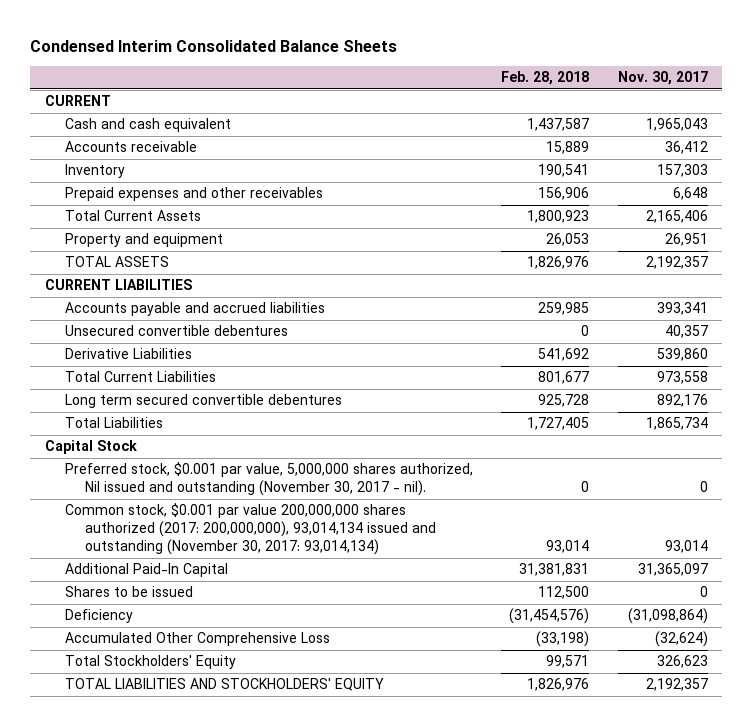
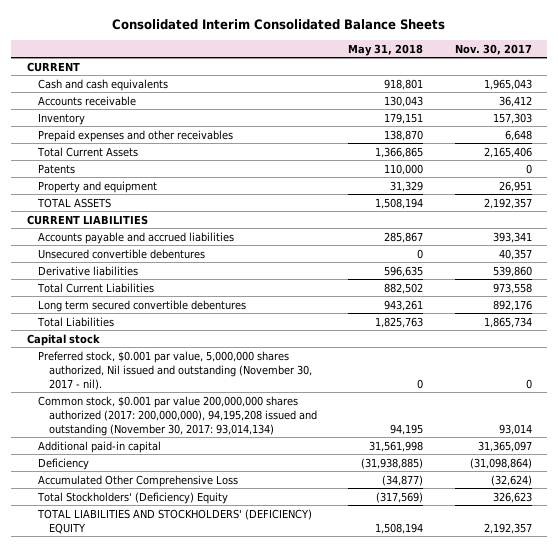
- Condensed Interim Consolidated Balance Sheets
+ Consolidated Interim Consolidated Balance Sheets
- | Feb. 28, 2018 | Nov. 30, 2017
+ | May 31, 2018 | Nov. 30, 2017
- Cash and cash equivalent | 1,437,587 | 1,965,043
+ Cash and cash equivalents | 918,801 | 1,965,043
+ Patents | 110,000 | 0
- Derivative Liabilities | 541,692 | 539,860
+ Derivative liabilities | 596,635 | 539,860
- Capital Stock
+ Capital stock
- Common stock, $0.001 par value 200,000,000 shares authorized (2017: 200,000,000), 93,014,134 issued and outstanding (November 30, 2017: 93,014,134) | 93,014 | 93,014
- Additional Paid-In Capital | 31,381,831 | 31,365,097
- Shares to be issued | 112,500 | 0
+ Common stock, $0.001 par value 200,000,000 shares authorized (2017: 200,000,000), 94,195,208 issued and outstanding (November 30, 2017: 93,014,134) | 94,195 | 93,014
+ Additional paid-in capital | 31,561,998 | 31,365,097
- Total Stockholders' Equity | 99,571 | 326,623
- TOTAL LIABILITIES AND STOCKHOLDERS' EQUITY | 1,826,976 | 2,192,357
+ Total Stockholders' (Deficiency) Equity | (317,569) | 326,623
+ TOTAL LIABILITIES AND STOCKHOLDERS' (DEFICIENCY) EQUITY | 1,508,194 | 2,192,357

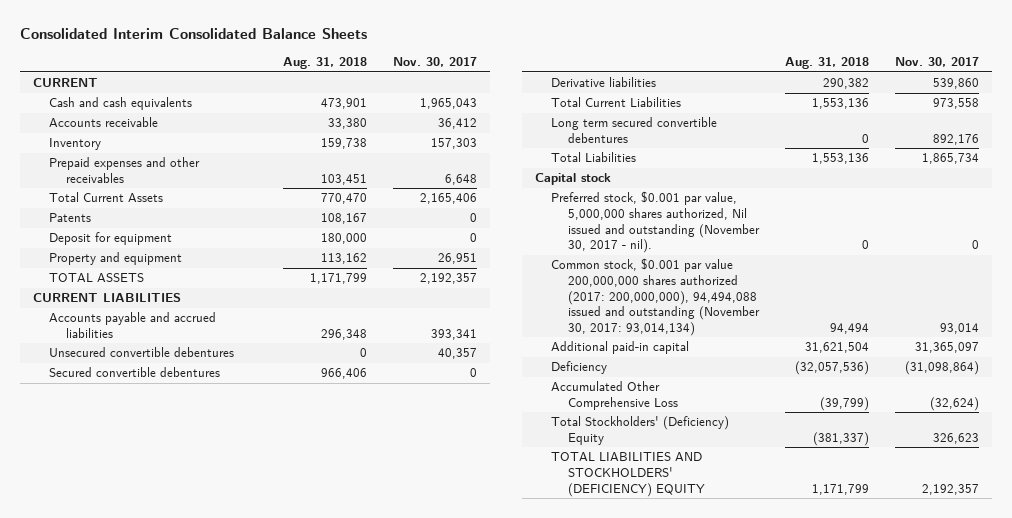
- | May 31, 2018 | Nov. 30, 2017
+ | Aug. 31, 2018 | Nov. 30, 2017
+ Deposit for equipment | 180,000 | 0
+ Secured convertible debentures | 966,406 | 0
- Common stock, $0.001 par value 200,000,000 shares authorized (2017: 200,000,000), 94,195,208 issued and outstanding (November 30, 2017: 93,014,134) | 94,195 | 93,014
+ Common stock, $0.001 par value 200,000,000 shares authorized (2017: 200,000,000), 94,494,088 issued and outstanding (November 30, 2017: 93,014,134) | 94,494 | 93,014

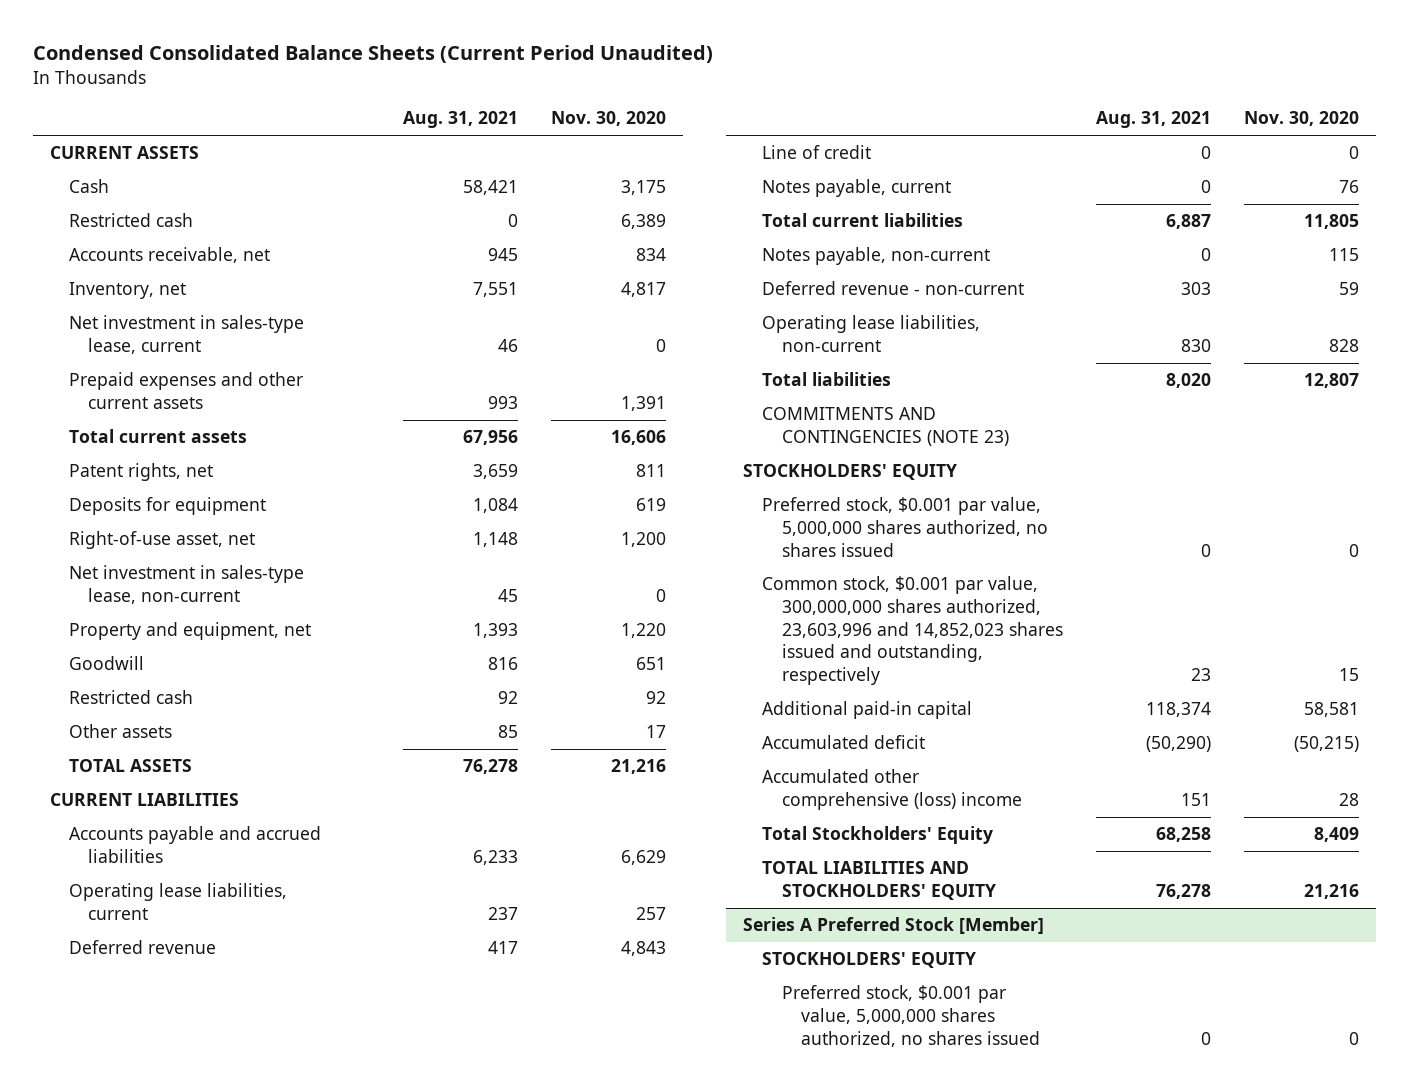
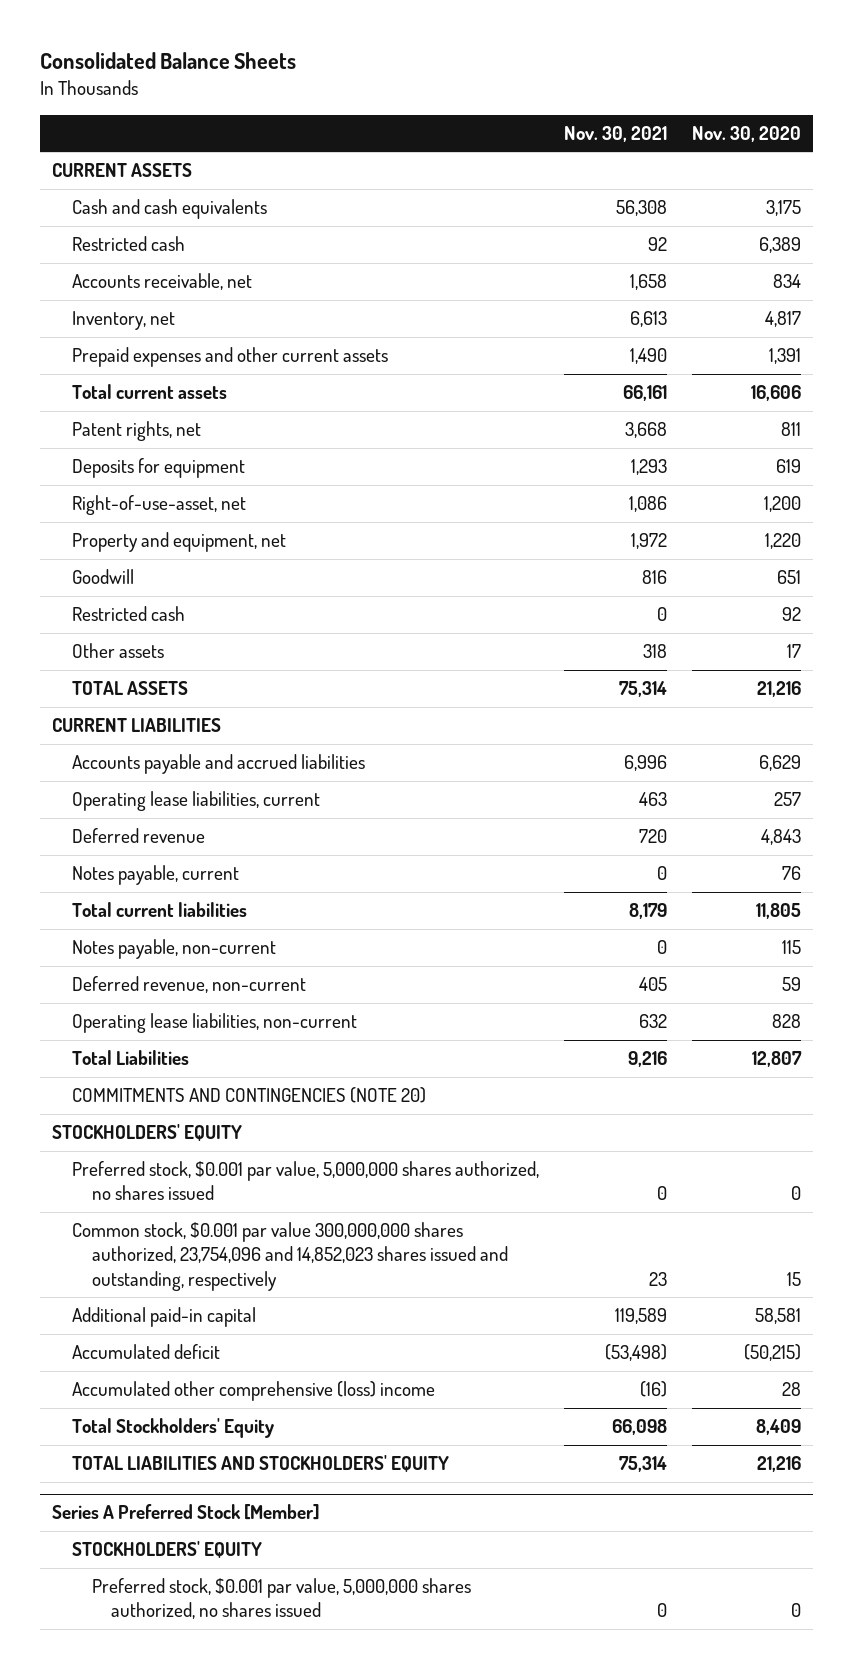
- Condensed Consolidated Balance Sheets (Current Period Unaudited)
+ Consolidated Balance Sheets
- | Aug. 31, 2021 | Nov. 30, 2020
+ | Nov. 30, 2021 | Nov. 30, 2020
- Cash | 58,421 | 3,175
+ Cash and cash equivalents | 56,308 | 3,175
- Net investment in sales-type lease, current | 46 | 0
- Right-of-use asset, net | 1,148 | 1,200
- Net investment in sales-type lease, non-current | 45 | 0
+ Right-of-use-asset, net | 1,086 | 1,200
- Line of credit | 0 | 0
- Deferred revenue - non-current | 303 | 59
+ Deferred revenue, non-current | 405 | 59
- Total liabilities | 8,020 | 12,807
- COMMITMENTS AND CONTINGENCIES (NOTE 23)
+ Total Liabilities | 9,216 | 12,807
+ COMMITMENTS AND CONTINGENCIES (NOTE 20)
- Common stock, $0.001 par value, 300,000,000 shares authorized, 23,603,996 and 14,852,023 shares issued and outstanding, respectively | 23 | 15
+ Common stock, $0.001 par value 300,000,000 shares authorized, 23,754,096 and 14,852,023 shares issued and outstanding, respectively | 23 | 15

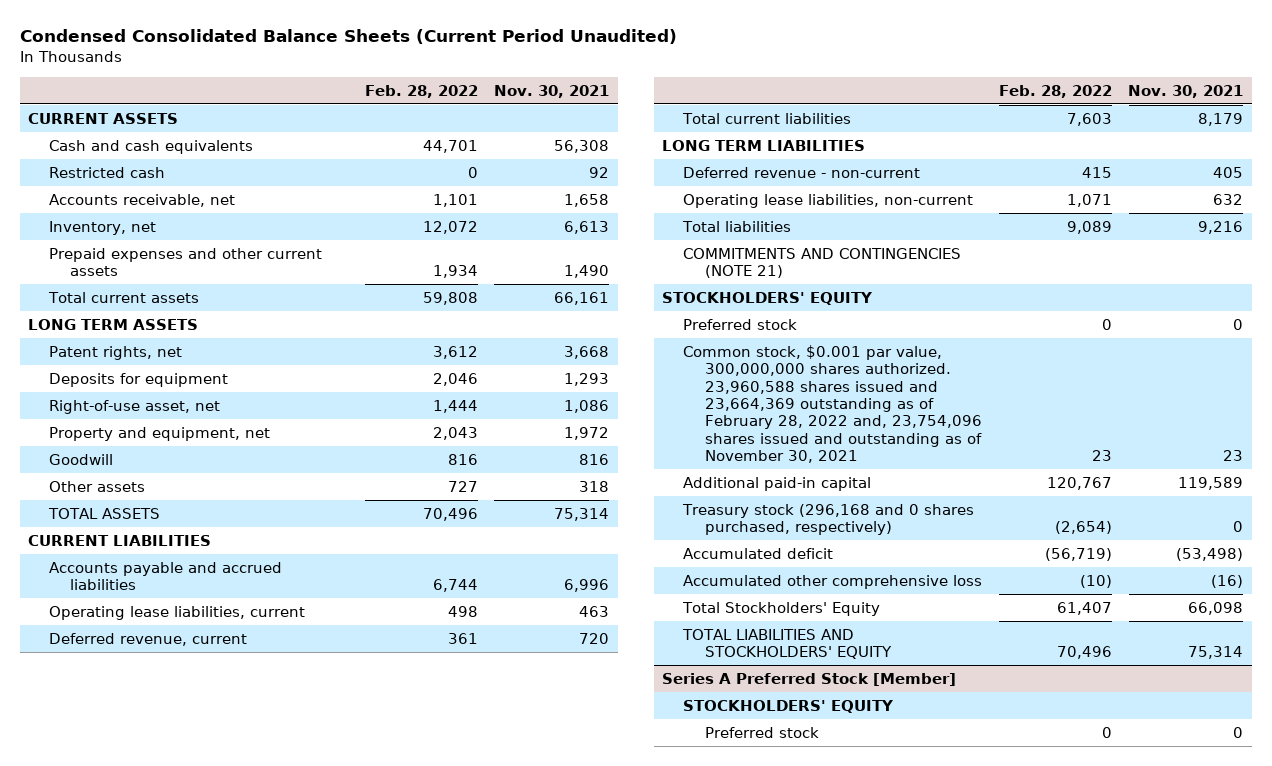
- Consolidated Balance Sheets
+ Condensed Consolidated Balance Sheets (Current Period Unaudited)
- | Nov. 30, 2021 | Nov. 30, 2020
+ | Feb. 28, 2022 | Nov. 30, 2021
+ LONG TERM ASSETS
- Right-of-use-asset, net | 1,086 | 1,200
+ Right-of-use asset, net | 1,444 | 1,086
- Restricted cash | 0 | 92
- Deferred revenue | 720 | 4,843
- Notes payable, current | 0 | 76
+ Deferred revenue, current | 361 | 720
- Notes payable, non-current | 0 | 115
- Deferred revenue, non-current | 405 | 59
+ LONG TERM LIABILITIES
+ Deferred revenue - non-current | 415 | 405
- Total Liabilities | 9,216 | 12,807
- COMMITMENTS AND CONTINGENCIES (NOTE 20)
+ Total liabilities | 9,089 | 9,216
+ COMMITMENTS AND CONTINGENCIES (NOTE 21)
- Preferred stock, $0.001 par value, 5,000,000 shares authorized, no shares issued | 0 | 0
- Common stock, $0.001 par value 300,000,000 shares authorized, 23,754,096 and 14,852,023 shares issued and outstanding, respectively | 23 | 15
+ Preferred stock | 0 | 0
+ Common stock, $0.001 par value, 300,000,000 shares authorized. 23,960,588 shares issued and 23,664,369 outstanding as of February 28, 2022 and, 23,754,096 shares issued and outstanding as of November 30, 2021 | 23 | 23
+ Treasury stock (296,168 and 0 shares purchased, respectively) | (2,654) | 0
- Accumulated other comprehensive (loss) income | (16) | 28
+ Accumulated other comprehensive loss | (10) | (16)
@ Series A Preferred Stock [Member]
- Preferred stock, $0.001 par value, 5,000,000 shares authorized, no shares issued | 0 | 0
+ Preferred stock | 0 | 0

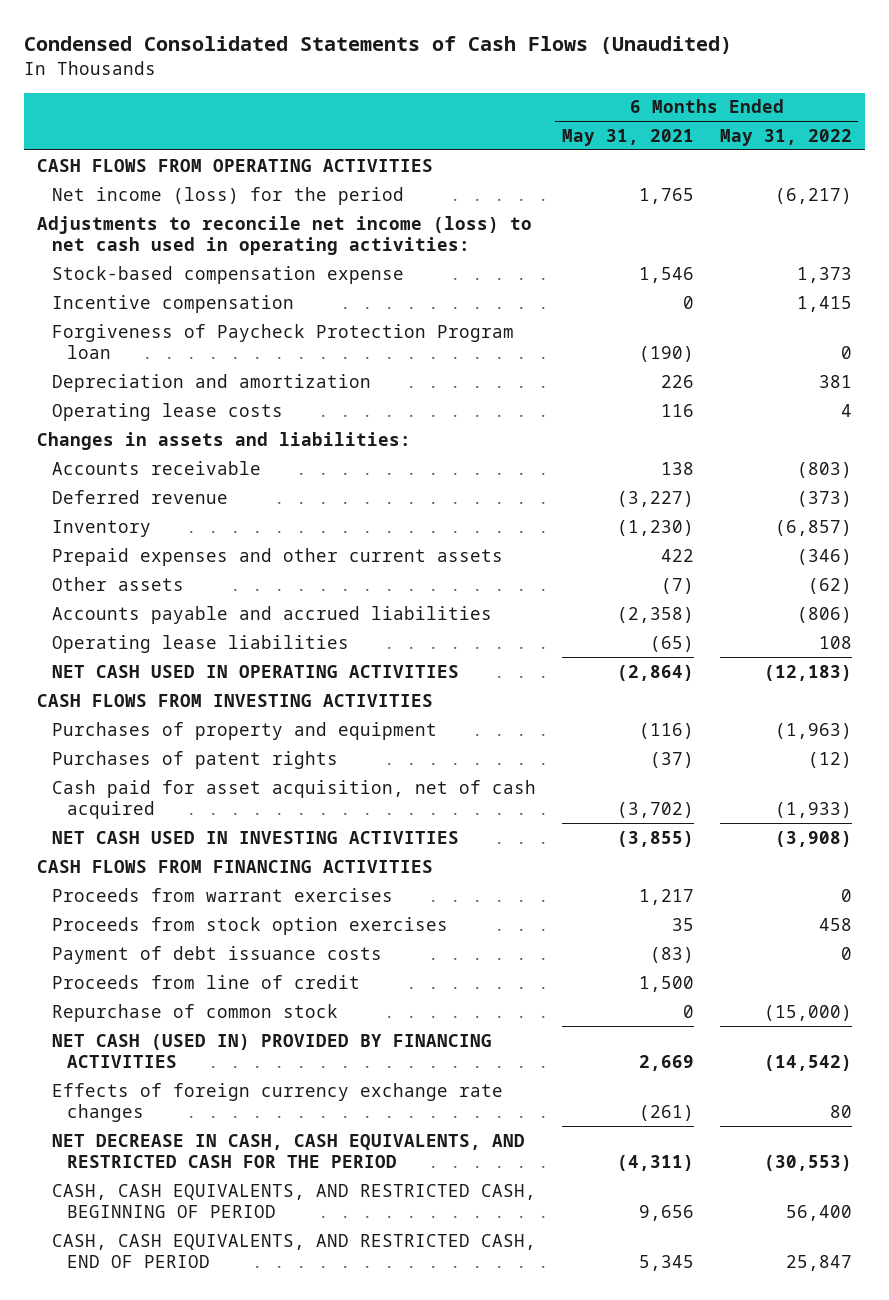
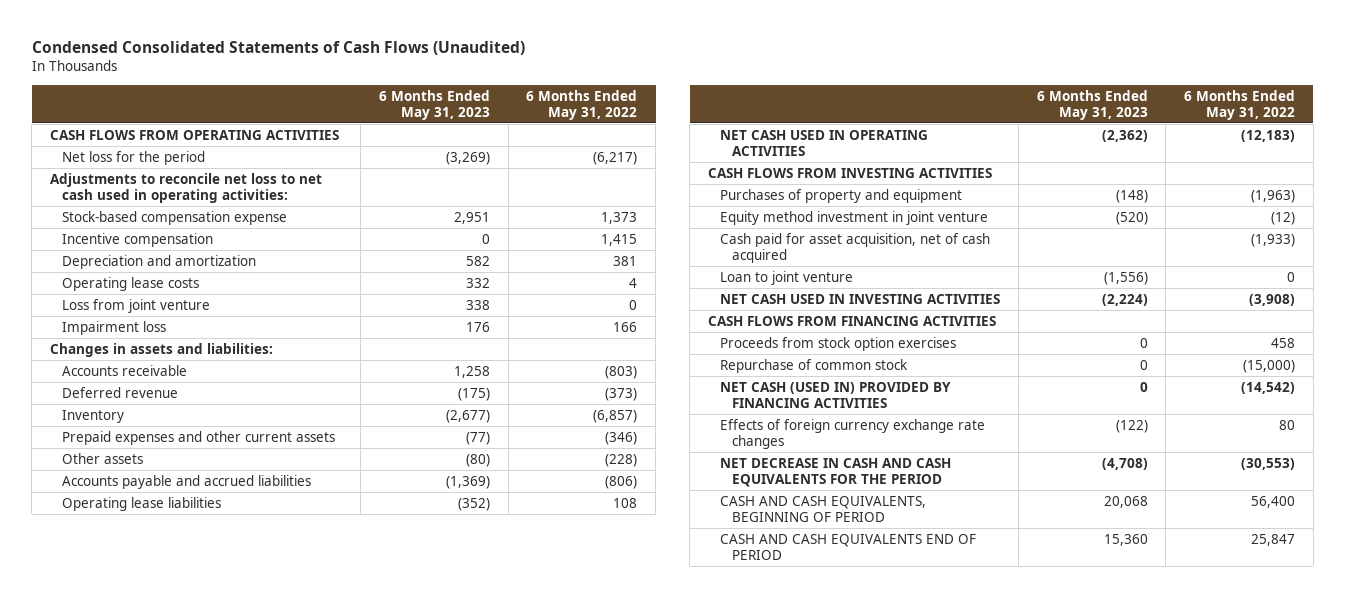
- | 6 Months Ended May 31, 2021 | 6 Months Ended May 31, 2022
+ | 6 Months Ended May 31, 2023 | 6 Months Ended May 31, 2022
- Net income (loss) for the period | 1,765 | (6,217)
- Adjustments to reconcile net income (loss) to net cash used in operating activities:
+ Net loss for the period | (3,269) | (6,217)
+ Adjustments to reconcile net loss to net cash used in operating activities:
- Forgiveness of Paycheck Protection Program loan | (190) | 0
+ Loss from joint venture | 338 | 0
+ Impairment loss | 176 | 166
- Other assets | (7) | (62)
+ Other assets | (80) | (228)
- Purchases of patent rights | (37) | (12)
+ Equity method investment in joint venture | (520) | (12)
+ Loan to joint venture | (1,556) | 0
- Proceeds from warrant exercises | 1,217 | 0
- Payment of debt issuance costs | (83) | 0
- Proceeds from line of credit | 1,500 |
- NET DECREASE IN CASH, CASH EQUIVALENTS, AND RESTRICTED CASH FOR THE PERIOD | (4,311) | (30,553)
- CASH, CASH EQUIVALENTS, AND RESTRICTED CASH, BEGINNING OF PERIOD | 9,656 | 56,400
- CASH, CASH EQUIVALENTS, AND RESTRICTED CASH, END OF PERIOD | 5,345 | 25,847
+ NET DECREASE IN CASH AND CASH EQUIVALENTS FOR THE PERIOD | (4,708) | (30,553)
+ CASH AND CASH EQUIVALENTS, BEGINNING OF PERIOD | 20,068 | 56,400
+ CASH AND CASH EQUIVALENTS END OF PERIOD | 15,360 | 25,847

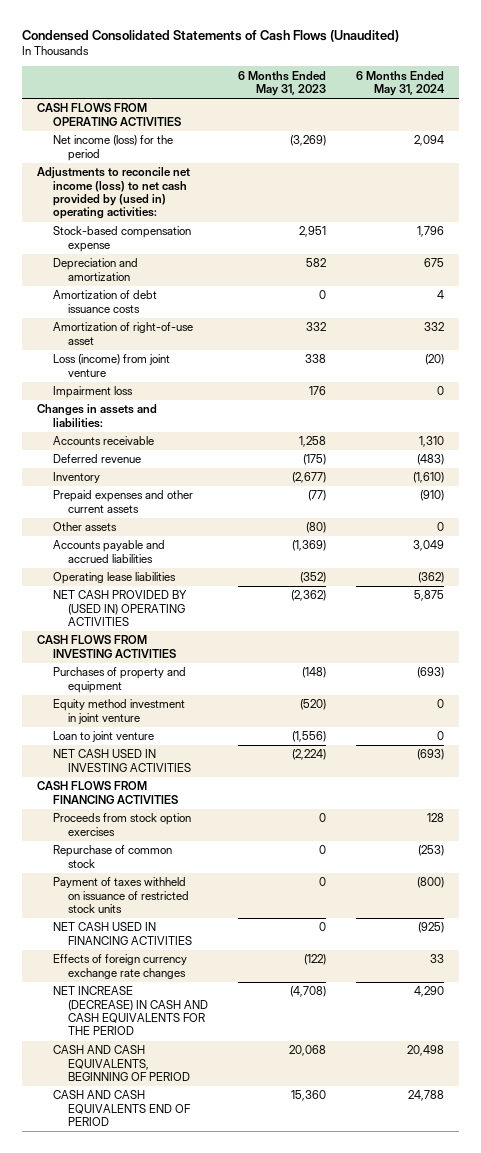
- | 6 Months Ended May 31, 2023 | 6 Months Ended May 31, 2022
+ | 6 Months Ended May 31, 2023 | 6 Months Ended May 31, 2024
- Net loss for the period | (3,269) | (6,217)
- Adjustments to reconcile net loss to net cash used in operating activities:
+ Net income (loss) for the period | (3,269) | 2,094
+ Adjustments to reconcile net income (loss) to net cash provided by (used in) operating activities:
- Incentive compensation | 0 | 1,415
- Operating lease costs | 332 | 4
- Loss from joint venture | 338 | 0
+ Amortization of debt issuance costs | 0 | 4
+ Amortization of right-of-use asset | 332 | 332
+ Loss (income) from joint venture | 338 | (20)
- NET CASH USED IN OPERATING ACTIVITIES | (2,362) | (12,183)
+ NET CASH PROVIDED BY (USED IN) OPERATING ACTIVITIES | (2,362) | 5,875
- Cash paid for asset acquisition, net of cash acquired | | (1,933)
- NET CASH (USED IN) PROVIDED BY FINANCING ACTIVITIES | 0 | (14,542)
+ Payment of taxes withheld on issuance of restricted stock units | 0 | (800)
+ NET CASH USED IN FINANCING ACTIVITIES | 0 | (925)
- NET DECREASE IN CASH AND CASH EQUIVALENTS FOR THE PERIOD | (4,708) | (30,553)
+ NET INCREASE (DECREASE) IN CASH AND CASH EQUIVALENTS FOR THE PERIOD | (4,708) | 4,290

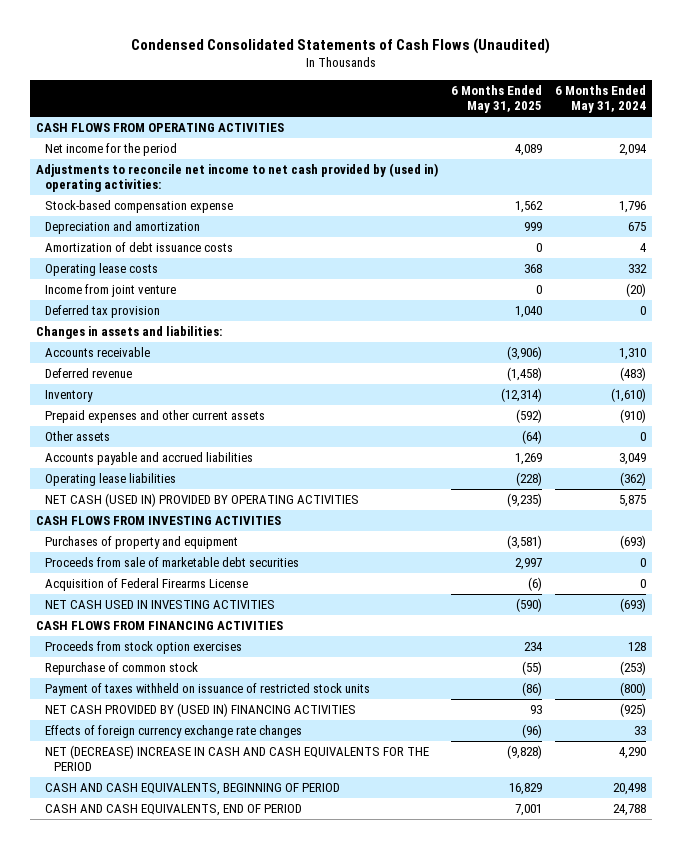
- | 6 Months Ended May 31, 2023 | 6 Months Ended May 31, 2024
+ | 6 Months Ended May 31, 2025 | 6 Months Ended May 31, 2024
- Net income (loss) for the period | (3,269) | 2,094
- Adjustments to reconcile net income (loss) to net cash provided by (used in) operating activities:
+ Net income for the period | 4,089 | 2,094
+ Adjustments to reconcile net income to net cash provided by (used in) operating activities:
- Amortization of right-of-use asset | 332 | 332
- Loss (income) from joint venture | 338 | (20)
- Impairment loss | 176 | 0
+ Operating lease costs | 368 | 332
+ Income from joint venture | 0 | (20)
+ Deferred tax provision | 1,040 | 0
- NET CASH PROVIDED BY (USED IN) OPERATING ACTIVITIES | (2,362) | 5,875
+ NET CASH (USED IN) PROVIDED BY OPERATING ACTIVITIES | (9,235) | 5,875
- Equity method investment in joint venture | (520) | 0
- Loan to joint venture | (1,556) | 0
+ Proceeds from sale of marketable debt securities | 2,997 | 0
+ Acquisition of Federal Firearms License | (6) | 0
- NET CASH USED IN FINANCING ACTIVITIES | 0 | (925)
+ NET CASH PROVIDED BY (USED IN) FINANCING ACTIVITIES | 93 | (925)
- NET INCREASE (DECREASE) IN CASH AND CASH EQUIVALENTS FOR THE PERIOD | (4,708) | 4,290
+ NET (DECREASE) INCREASE IN CASH AND CASH EQUIVALENTS FOR THE PERIOD | (9,828) | 4,290
- CASH AND CASH EQUIVALENTS END OF PERIOD | 15,360 | 24,788
+ CASH AND CASH EQUIVALENTS, END OF PERIOD | 7,001 | 24,788

